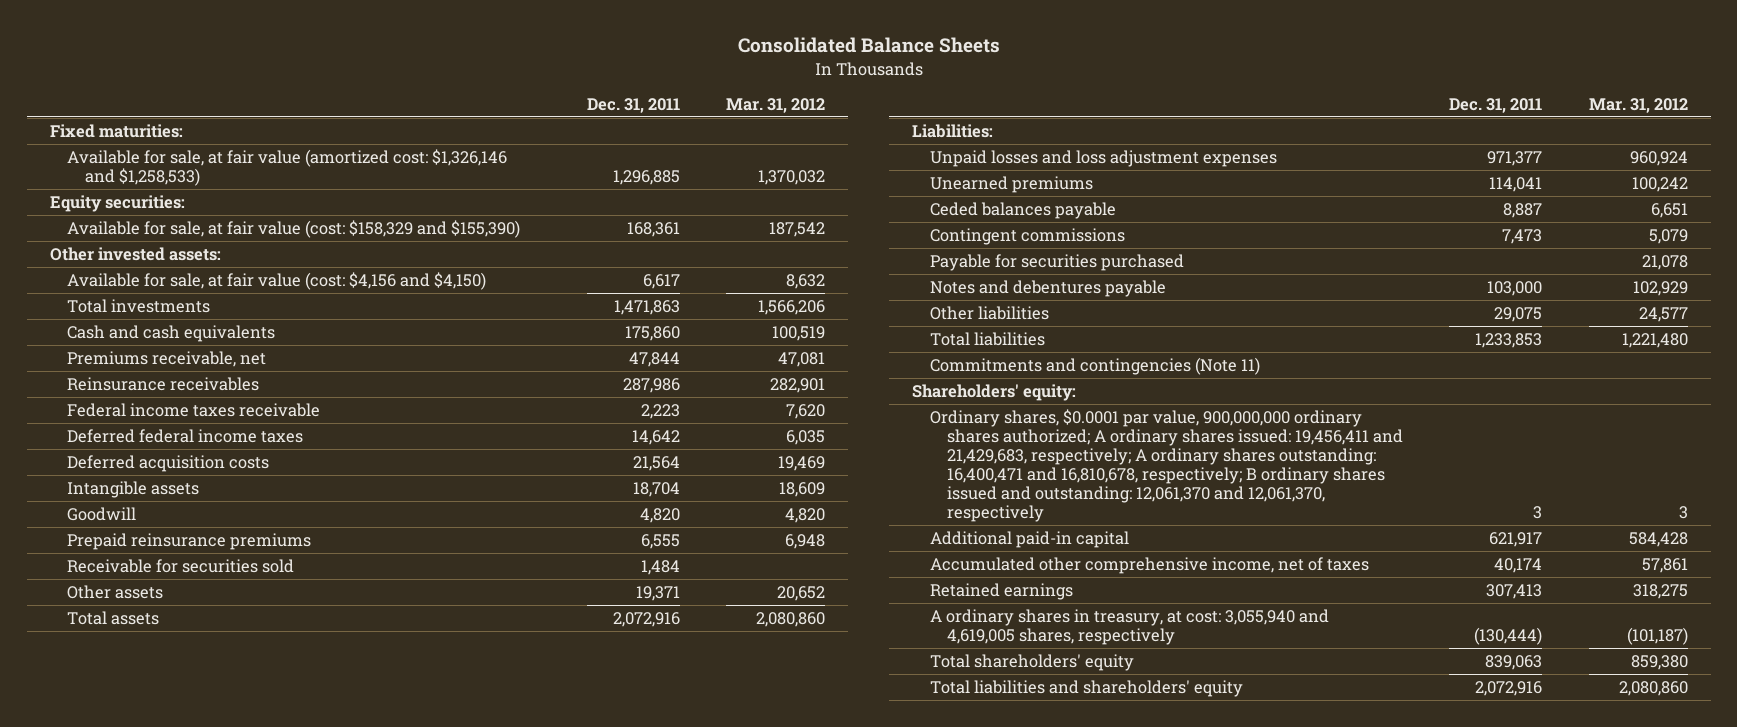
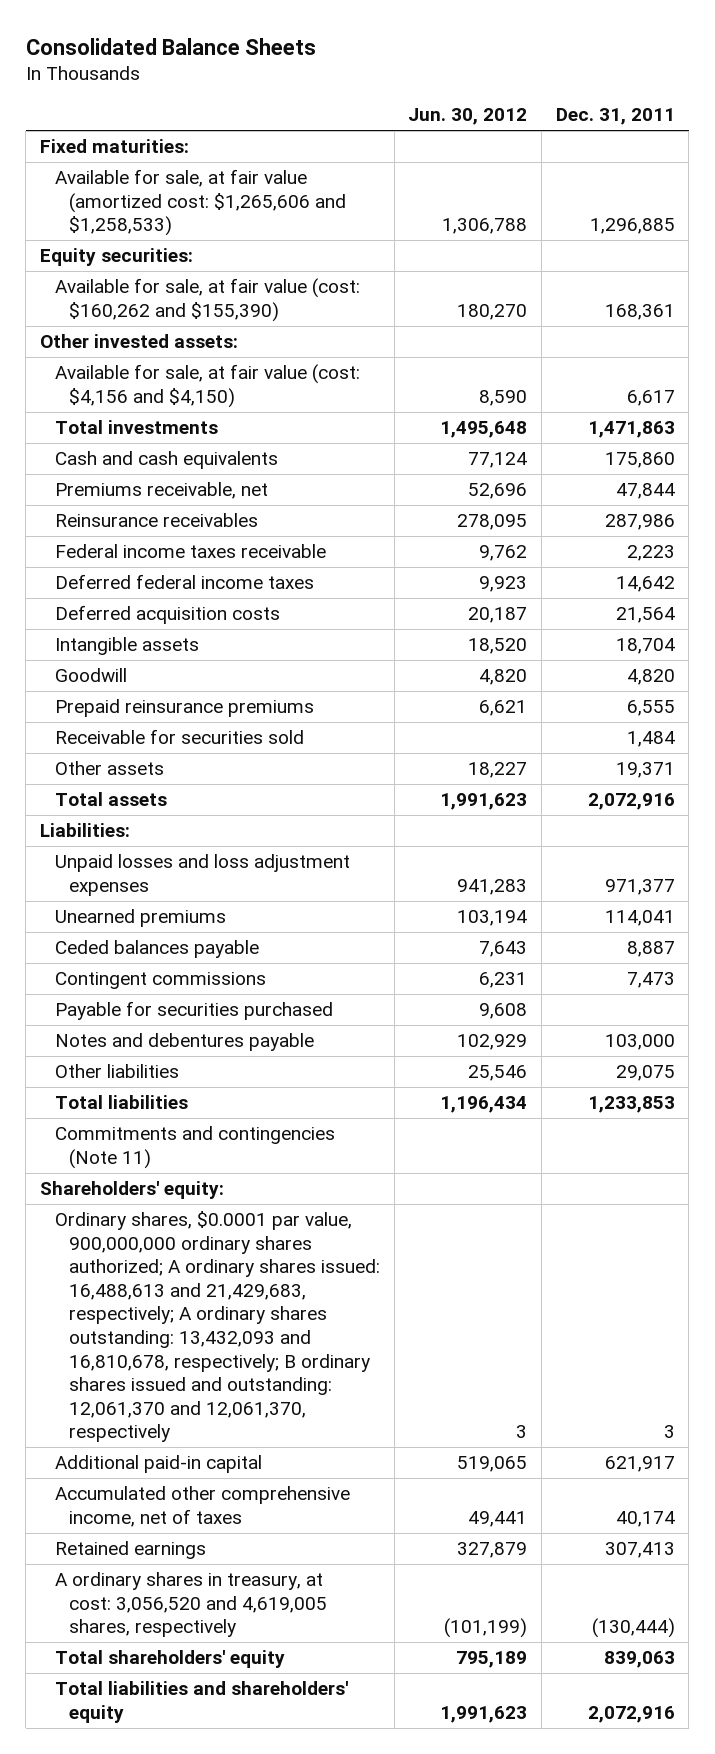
- | Dec. 31, 2011 | Mar. 31, 2012
+ | Jun. 30, 2012 | Dec. 31, 2011
- Available for sale, at fair value (amortized cost: $1,326,146 and $1,258,533) | 1,296,885 | 1,370,032
+ Available for sale, at fair value (amortized cost: $1,265,606 and $1,258,533) | 1,306,788 | 1,296,885
- Available for sale, at fair value (cost: $158,329 and $155,390) | 168,361 | 187,542
+ Available for sale, at fair value (cost: $160,262 and $155,390) | 180,270 | 168,361
- Ordinary shares, $0.0001 par value, 900,000,000 ordinary shares authorized; A ordinary shares issued: 19,456,411 and 21,429,683, respectively; A ordinary shares outstanding: 16,400,471 and 16,810,678, respectively; B ordinary shares issued and outstanding: 12,061,370 and 12,061,370, respectively | 3 | 3
+ Ordinary shares, $0.0001 par value, 900,000,000 ordinary shares authorized; A ordinary shares issued: 16,488,613 and 21,429,683, respectively; A ordinary shares outstanding: 13,432,093 and 16,810,678, respectively; B ordinary shares issued and outstanding: 12,061,370 and 12,061,370, respectively | 3 | 3
- A ordinary shares in treasury, at cost: 3,055,940 and 4,619,005 shares, respectively | (130,444) | (101,187)
+ A ordinary shares in treasury, at cost: 3,056,520 and 4,619,005 shares, respectively | (101,199) | (130,444)

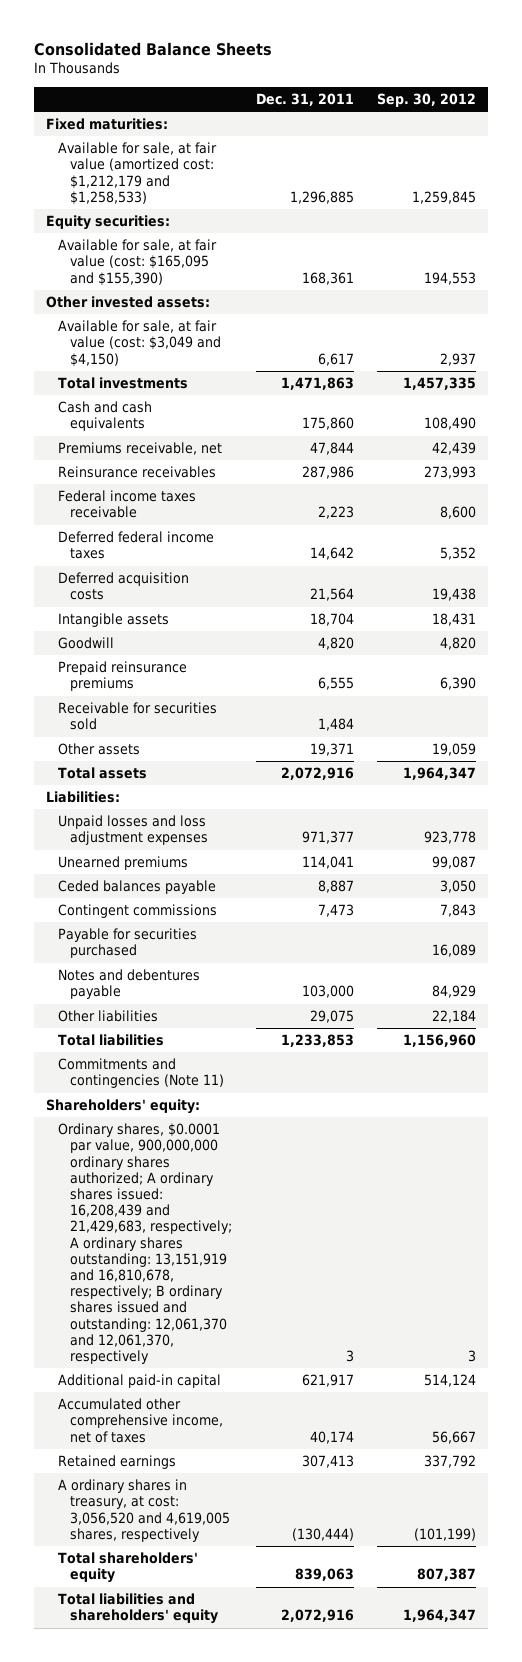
- | Jun. 30, 2012 | Dec. 31, 2011
+ | Dec. 31, 2011 | Sep. 30, 2012
- Available for sale, at fair value (amortized cost: $1,265,606 and $1,258,533) | 1,306,788 | 1,296,885
+ Available for sale, at fair value (amortized cost: $1,212,179 and $1,258,533) | 1,296,885 | 1,259,845
- Available for sale, at fair value (cost: $160,262 and $155,390) | 180,270 | 168,361
+ Available for sale, at fair value (cost: $165,095 and $155,390) | 168,361 | 194,553
- Available for sale, at fair value (cost: $4,156 and $4,150) | 8,590 | 6,617
+ Available for sale, at fair value (cost: $3,049 and $4,150) | 6,617 | 2,937
- Ordinary shares, $0.0001 par value, 900,000,000 ordinary shares authorized; A ordinary shares issued: 16,488,613 and 21,429,683, respectively; A ordinary shares outstanding: 13,432,093 and 16,810,678, respectively; B ordinary shares issued and outstanding: 12,061,370 and 12,061,370, respectively | 3 | 3
+ Ordinary shares, $0.0001 par value, 900,000,000 ordinary shares authorized; A ordinary shares issued: 16,208,439 and 21,429,683, respectively; A ordinary shares outstanding: 13,151,919 and 16,810,678, respectively; B ordinary shares issued and outstanding: 12,061,370 and 12,061,370, respectively | 3 | 3

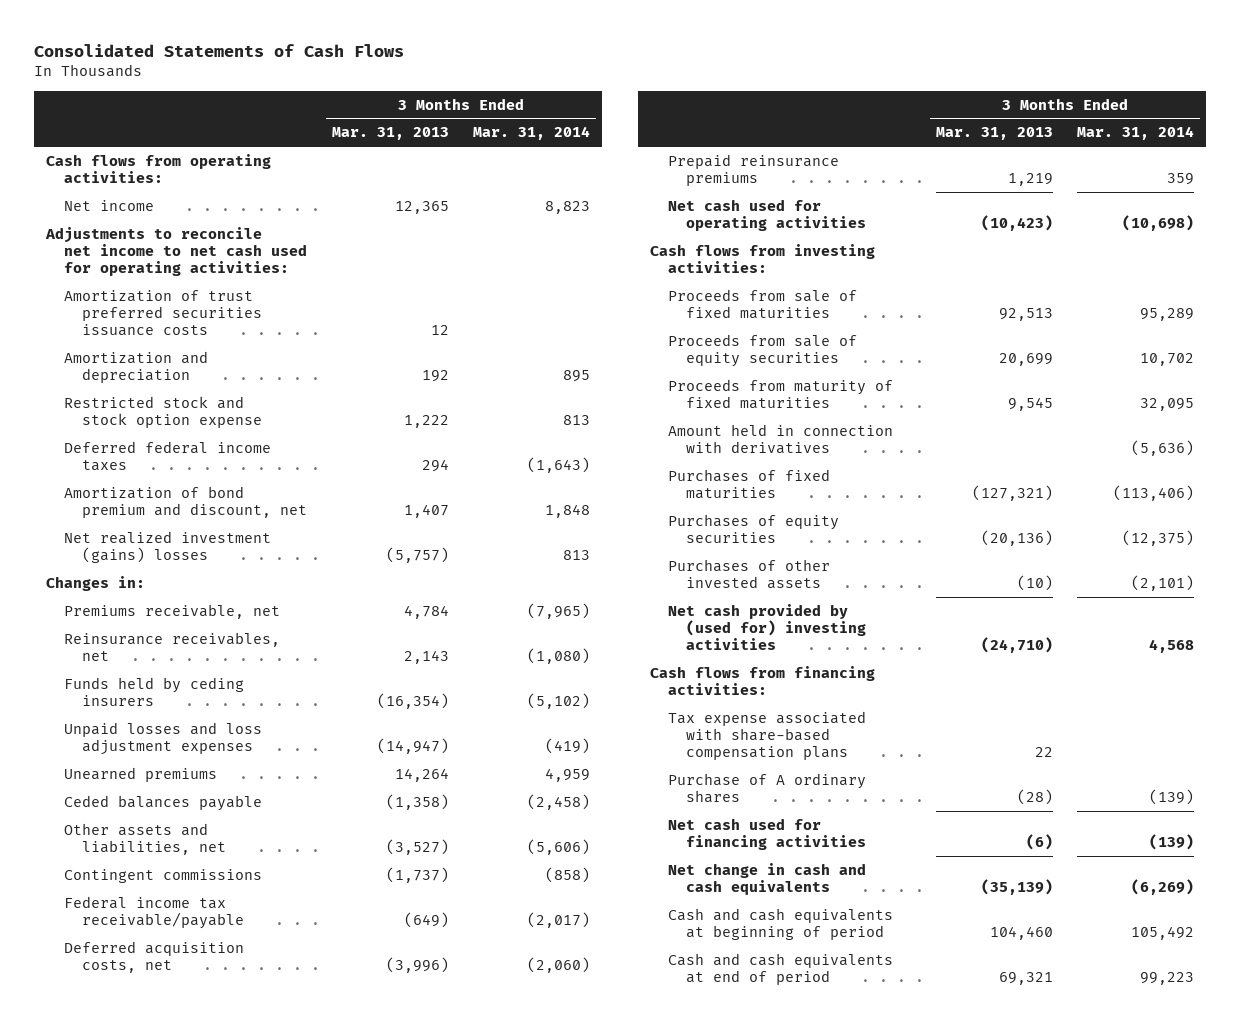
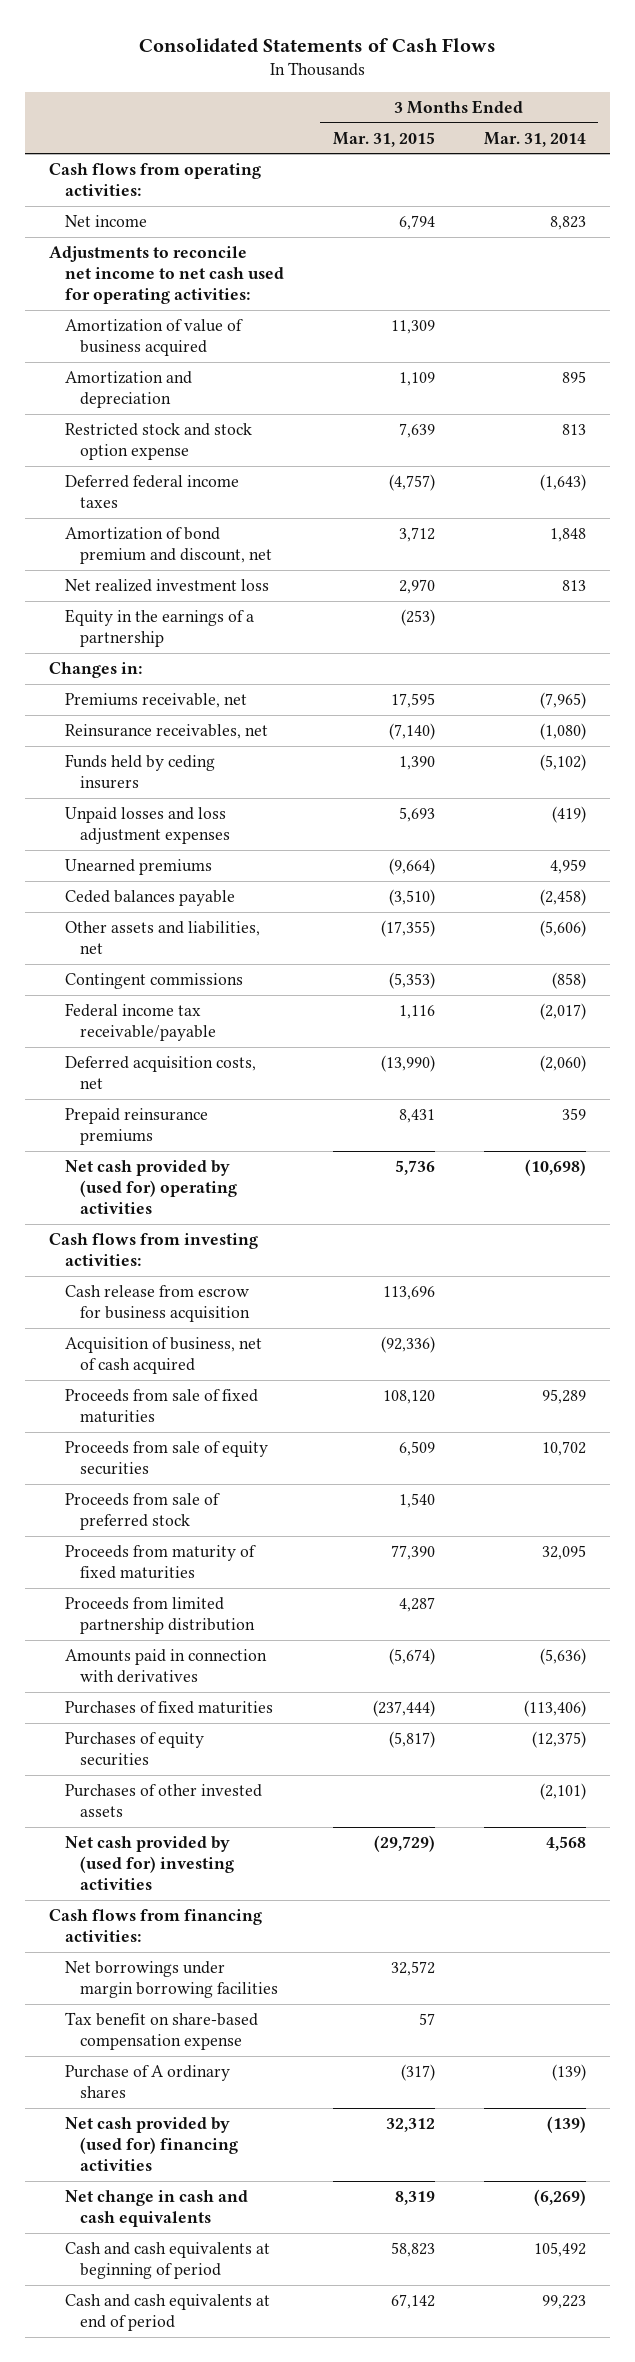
- | 3 Months Ended Mar. 31, 2013 | 3 Months Ended Mar. 31, 2014
+ | 3 Months Ended Mar. 31, 2015 | 3 Months Ended Mar. 31, 2014
- Amortization of trust preferred securities issuance costs | 12 |
+ Amortization of value of business acquired | 11,309 |
- Net realized investment (gains) losses | (5,757) | 813
+ Net realized investment loss | 2,970 | 813
+ Equity in the earnings of a partnership | (253) |
- Net cash used for operating activities | (10,423) | (10,698)
+ Net cash provided by (used for) operating activities | 5,736 | (10,698)
+ Cash release from escrow for business acquisition | 113,696 |
+ Acquisition of business, net of cash acquired | (92,336) |
+ Proceeds from sale of preferred stock | 1,540 |
- Amount held in connection with derivatives | | (5,636)
+ Proceeds from limited partnership distribution | 4,287 |
+ Amounts paid in connection with derivatives | (5,674) | (5,636)
- Tax expense associated with share-based compensation plans | 22 |
+ Net borrowings under margin borrowing facilities | 32,572 |
+ Tax benefit on share-based compensation expense | 57 |
- Net cash used for financing activities | (6) | (139)
+ Net cash provided by (used for) financing activities | 32,312 | (139)

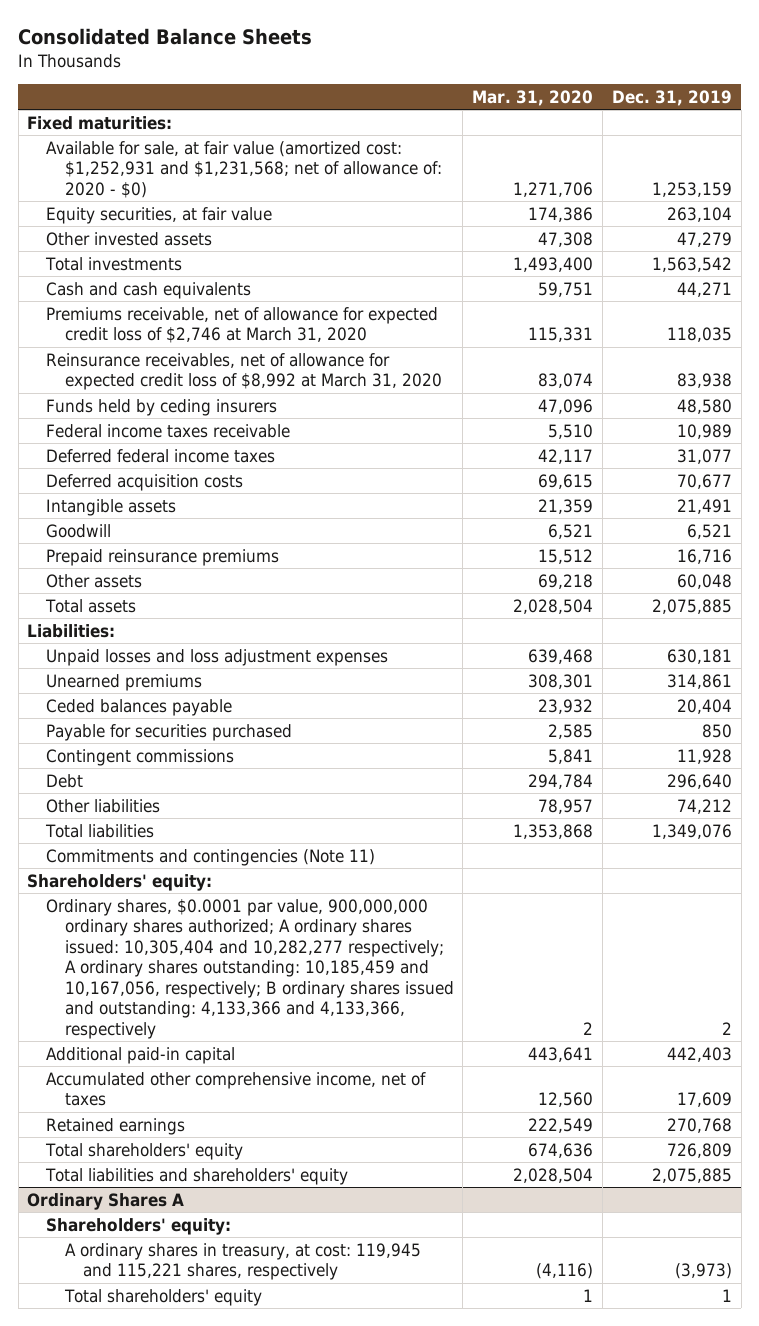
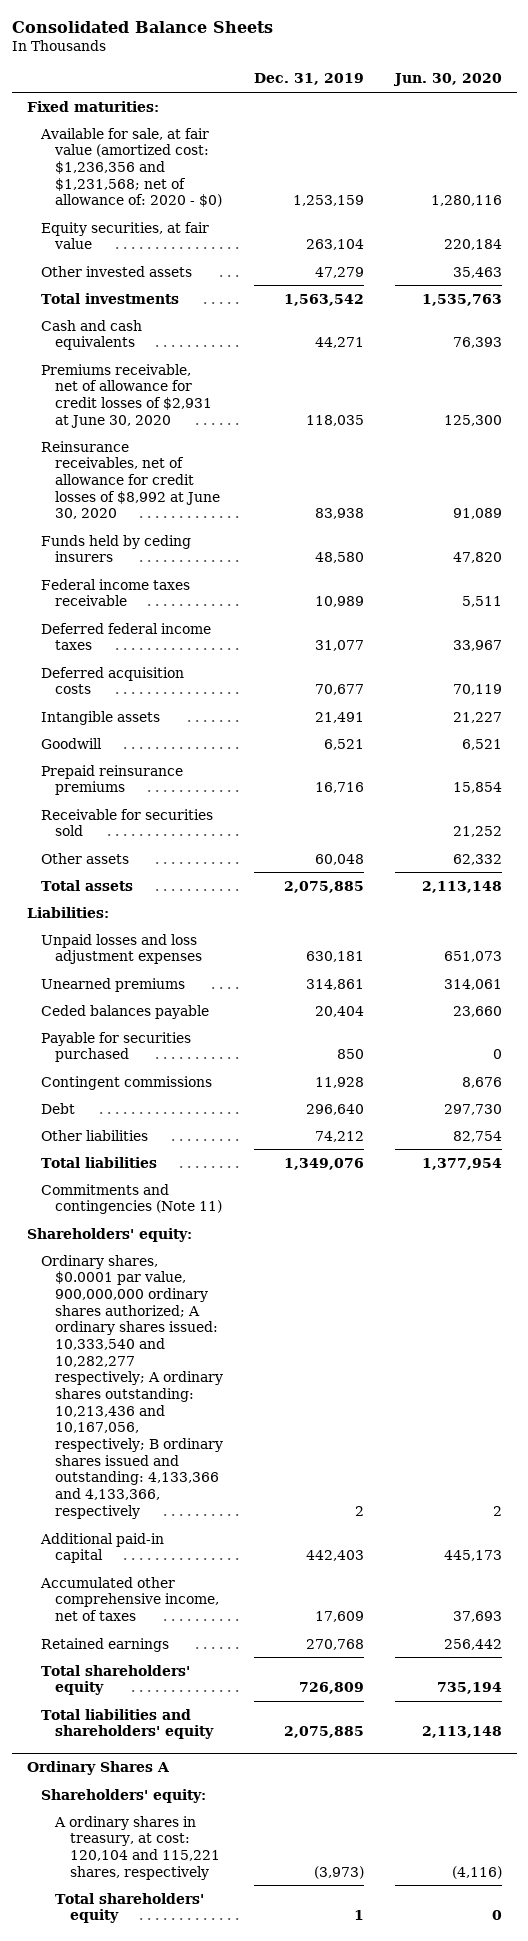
- | Mar. 31, 2020 | Dec. 31, 2019
+ | Dec. 31, 2019 | Jun. 30, 2020
- Available for sale, at fair value (amortized cost: $1,252,931 and $1,231,568; net of allowance of: 2020 - $0) | 1,271,706 | 1,253,159
+ Available for sale, at fair value (amortized cost: $1,236,356 and $1,231,568; net of allowance of: 2020 - $0) | 1,253,159 | 1,280,116
- Premiums receivable, net of allowance for expected credit loss of $2,746 at March 31, 2020 | 115,331 | 118,035
- Reinsurance receivables, net of allowance for expected credit loss of $8,992 at March 31, 2020 | 83,074 | 83,938
+ Premiums receivable, net of allowance for credit losses of $2,931 at June 30, 2020 | 118,035 | 125,300
+ Reinsurance receivables, net of allowance for credit losses of $8,992 at June 30, 2020 | 83,938 | 91,089
+ Receivable for securities sold | | 21,252
- Ordinary shares, $0.0001 par value, 900,000,000 ordinary shares authorized; A ordinary shares issued: 10,305,404 and 10,282,277 respectively; A ordinary shares outstanding: 10,185,459 and 10,167,056, respectively; B ordinary shares issued and outstanding: 4,133,366 and 4,133,366, respectively | 2 | 2
+ Ordinary shares, $0.0001 par value, 900,000,000 ordinary shares authorized; A ordinary shares issued: 10,333,540 and 10,282,277 respectively; A ordinary shares outstanding: 10,213,436 and 10,167,056, respectively; B ordinary shares issued and outstanding: 4,133,366 and 4,133,366, respectively | 2 | 2
@ Ordinary Shares A
- A ordinary shares in treasury, at cost: 119,945 and 115,221 shares, respectively | (4,116) | (3,973)
+ A ordinary shares in treasury, at cost: 120,104 and 115,221 shares, respectively | (3,973) | (4,116)

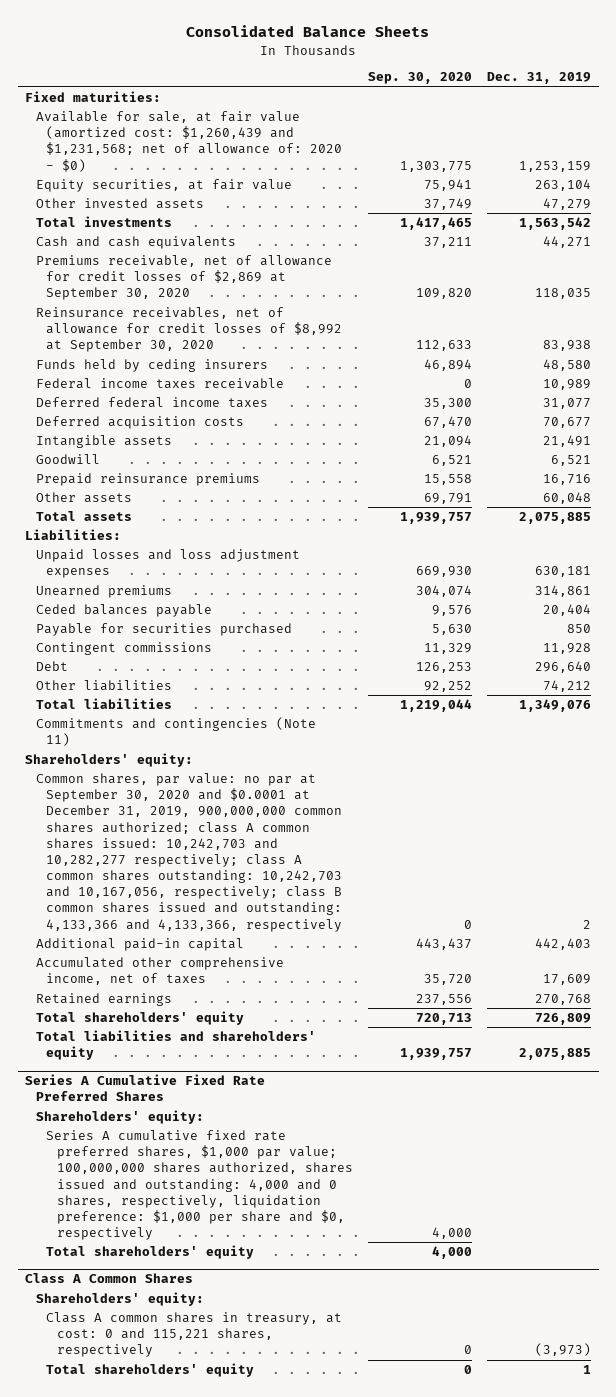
- | Dec. 31, 2019 | Jun. 30, 2020
+ | Sep. 30, 2020 | Dec. 31, 2019
- Available for sale, at fair value (amortized cost: $1,236,356 and $1,231,568; net of allowance of: 2020 - $0) | 1,253,159 | 1,280,116
+ Available for sale, at fair value (amortized cost: $1,260,439 and $1,231,568; net of allowance of: 2020 - $0) | 1,303,775 | 1,253,159
- Premiums receivable, net of allowance for credit losses of $2,931 at June 30, 2020 | 118,035 | 125,300
- Reinsurance receivables, net of allowance for credit losses of $8,992 at June 30, 2020 | 83,938 | 91,089
+ Premiums receivable, net of allowance for credit losses of $2,869 at September 30, 2020 | 109,820 | 118,035
+ Reinsurance receivables, net of allowance for credit losses of $8,992 at September 30, 2020 | 112,633 | 83,938
- Receivable for securities sold | | 21,252
- Ordinary shares, $0.0001 par value, 900,000,000 ordinary shares authorized; A ordinary shares issued: 10,333,540 and 10,282,277 respectively; A ordinary shares outstanding: 10,213,436 and 10,167,056, respectively; B ordinary shares issued and outstanding: 4,133,366 and 4,133,366, respectively | 2 | 2
+ Common shares, par value: no par at September 30, 2020 and $0.0001 at December 31, 2019, 900,000,000 common shares authorized; class A common shares issued: 10,242,703 and 10,282,277 respectively; class A common shares outstanding: 10,242,703 and 10,167,056, respectively; class B common shares issued and outstanding: 4,133,366 and 4,133,366, respectively | 0 | 2
- Ordinary Shares A
+ Series A Cumulative Fixed Rate Preferred Shares
- A ordinary shares in treasury, at cost: 120,104 and 115,221 shares, respectively | (3,973) | (4,116)
+ Series A cumulative fixed rate preferred shares, $1,000 par value; 100,000,000 shares authorized, shares issued and outstanding: 4,000 and 0 shares, respectively, liquidation preference: $1,000 per share and $0, respectively | 4,000 |
+ Total shareholders' equity | 4,000 |
+ Class A Common Shares
+ Shareholders' equity:
+ Class A common shares in treasury, at cost: 0 and 115,221 shares, respectively | 0 | (3,973)

